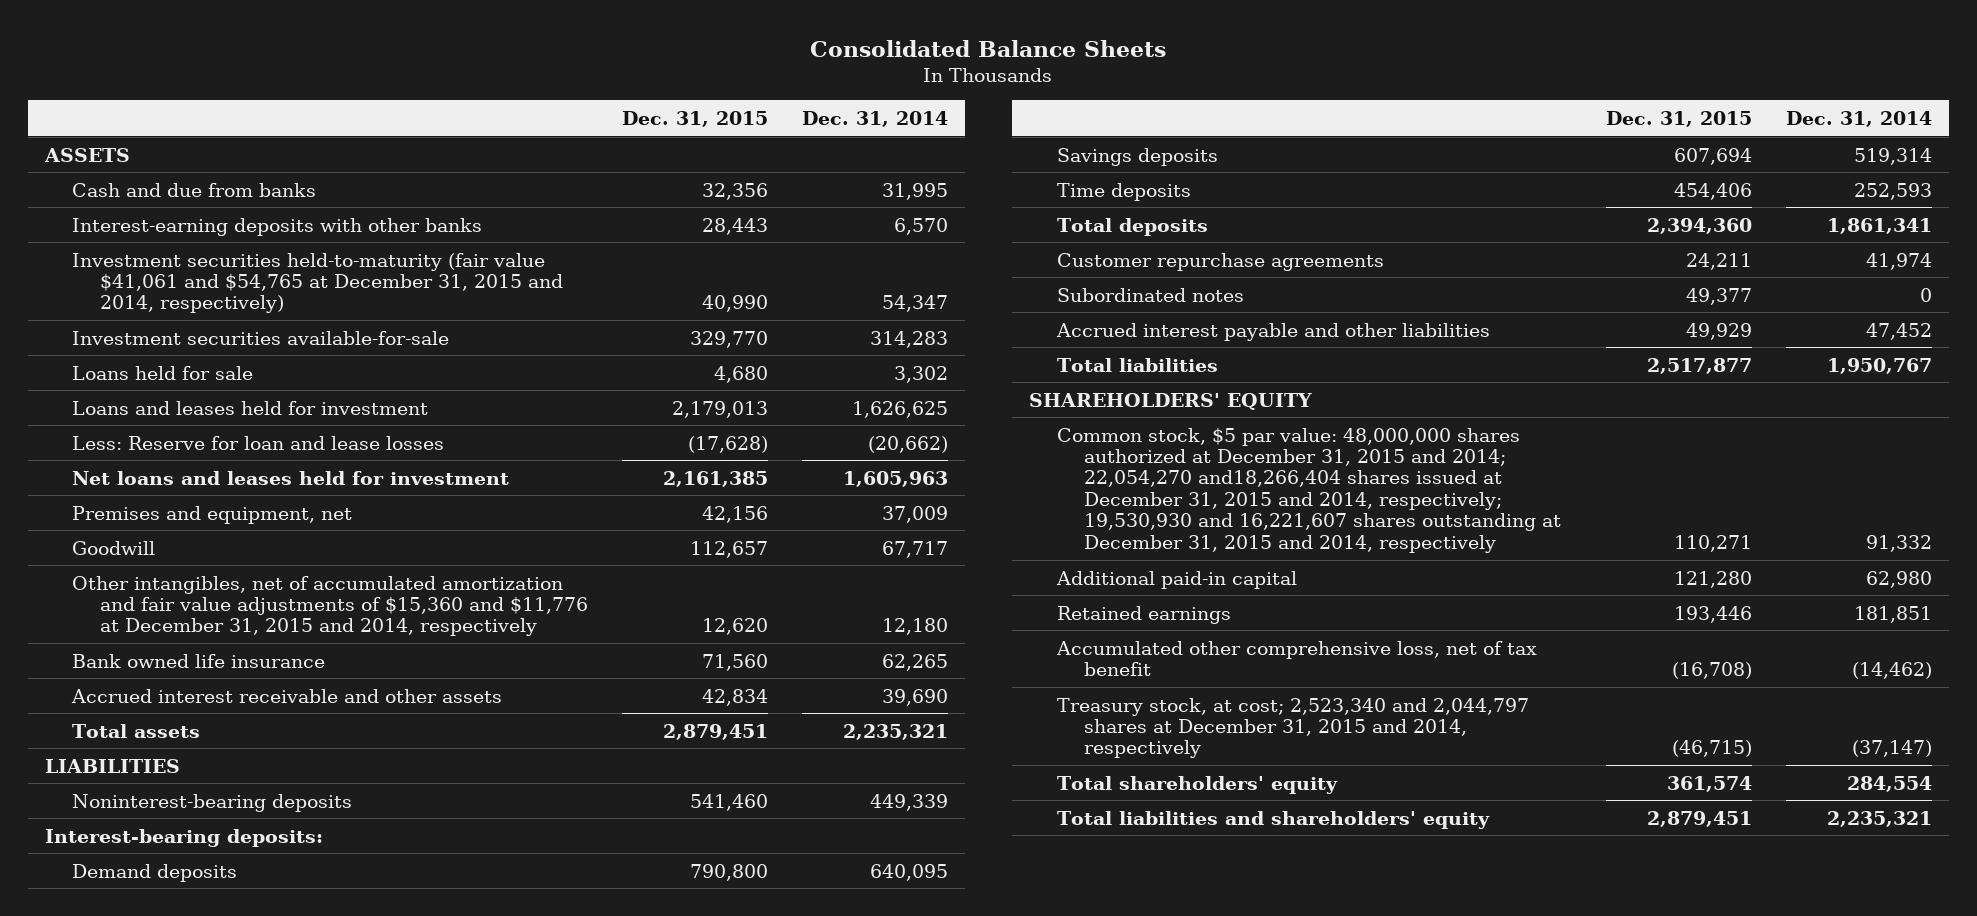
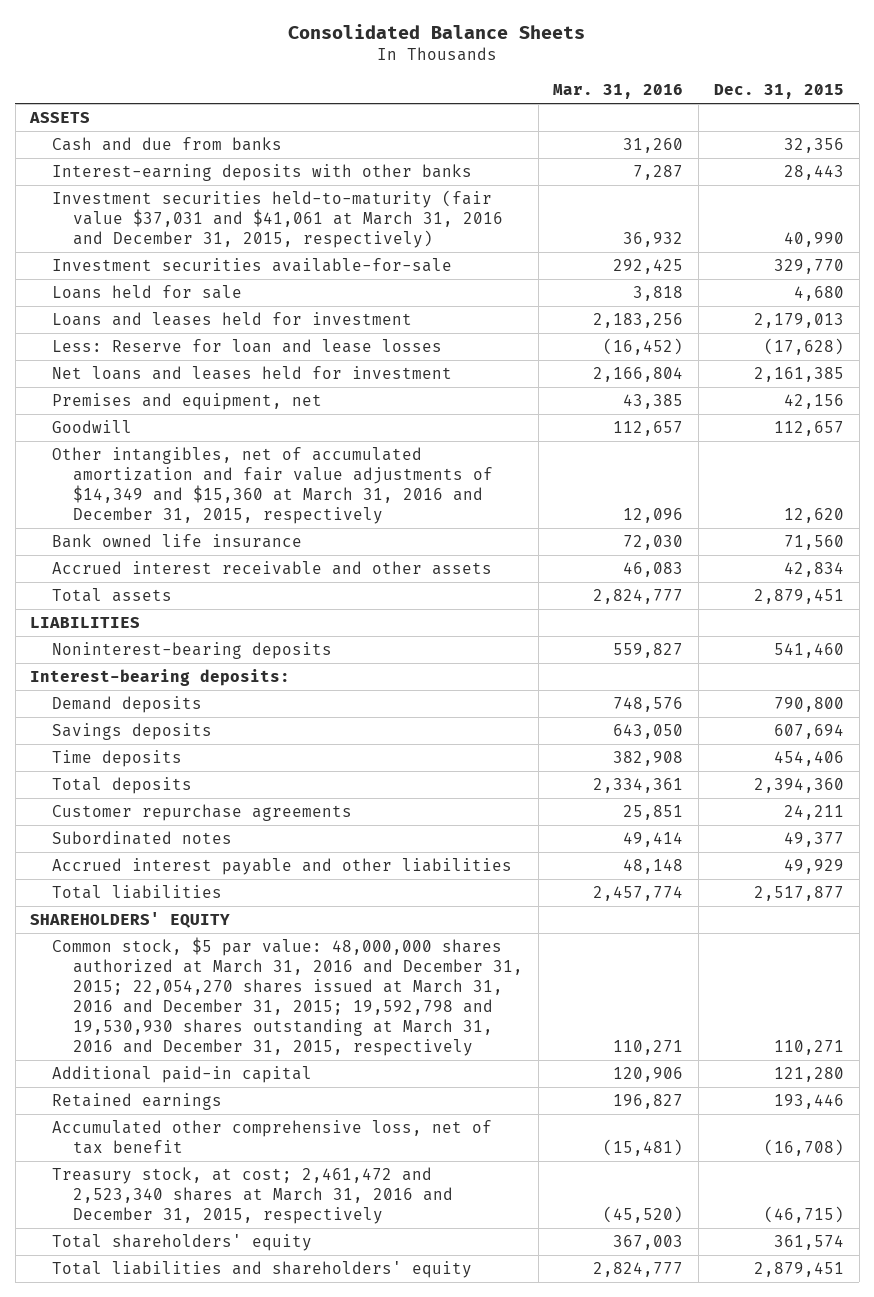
- | Dec. 31, 2015 | Dec. 31, 2014
+ | Mar. 31, 2016 | Dec. 31, 2015
- Investment securities held-to-maturity (fair value $41,061 and $54,765 at December 31, 2015 and 2014, respectively) | 40,990 | 54,347
+ Investment securities held-to-maturity (fair value $37,031 and $41,061 at March 31, 2016 and December 31, 2015, respectively) | 36,932 | 40,990
- Other intangibles, net of accumulated amortization and fair value adjustments of $15,360 and $11,776 at December 31, 2015 and 2014, respectively | 12,620 | 12,180
+ Other intangibles, net of accumulated amortization and fair value adjustments of $14,349 and $15,360 at March 31, 2016 and December 31, 2015, respectively | 12,096 | 12,620
- Common stock, $5 par value: 48,000,000 shares authorized at December 31, 2015 and 2014; 22,054,270 and18,266,404 shares issued at December 31, 2015 and 2014, respectively; 19,530,930 and 16,221,607 shares outstanding at December 31, 2015 and 2014, respectively | 110,271 | 91,332
+ Common stock, $5 par value: 48,000,000 shares authorized at March 31, 2016 and December 31, 2015; 22,054,270 shares issued at March 31, 2016 and December 31, 2015; 19,592,798 and 19,530,930 shares outstanding at March 31, 2016 and December 31, 2015, respectively | 110,271 | 110,271
- Treasury stock, at cost; 2,523,340 and 2,044,797 shares at December 31, 2015 and 2014, respectively | (46,715) | (37,147)
+ Treasury stock, at cost; 2,461,472 and 2,523,340 shares at March 31, 2016 and December 31, 2015, respectively | (45,520) | (46,715)

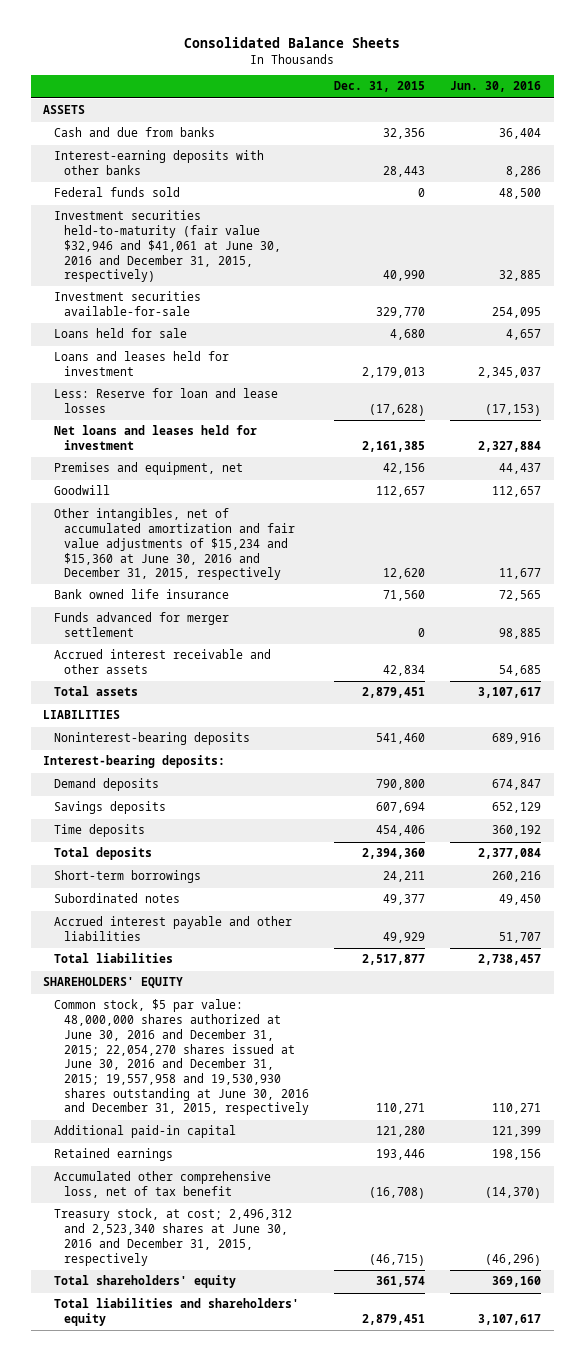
- | Mar. 31, 2016 | Dec. 31, 2015
+ | Dec. 31, 2015 | Jun. 30, 2016
- Investment securities held-to-maturity (fair value $37,031 and $41,061 at March 31, 2016 and December 31, 2015, respectively) | 36,932 | 40,990
+ Federal funds sold | 0 | 48,500
+ Investment securities held-to-maturity (fair value $32,946 and $41,061 at June 30, 2016 and December 31, 2015, respectively) | 40,990 | 32,885
- Other intangibles, net of accumulated amortization and fair value adjustments of $14,349 and $15,360 at March 31, 2016 and December 31, 2015, respectively | 12,096 | 12,620
+ Other intangibles, net of accumulated amortization and fair value adjustments of $15,234 and $15,360 at June 30, 2016 and December 31, 2015, respectively | 12,620 | 11,677
+ Funds advanced for merger settlement | 0 | 98,885
- Customer repurchase agreements | 25,851 | 24,211
+ Short-term borrowings | 24,211 | 260,216
- Common stock, $5 par value: 48,000,000 shares authorized at March 31, 2016 and December 31, 2015; 22,054,270 shares issued at March 31, 2016 and December 31, 2015; 19,592,798 and 19,530,930 shares outstanding at March 31, 2016 and December 31, 2015, respectively | 110,271 | 110,271
+ Common stock, $5 par value: 48,000,000 shares authorized at June 30, 2016 and December 31, 2015; 22,054,270 shares issued at June 30, 2016 and December 31, 2015; 19,557,958 and 19,530,930 shares outstanding at June 30, 2016 and December 31, 2015, respectively | 110,271 | 110,271
- Treasury stock, at cost; 2,461,472 and 2,523,340 shares at March 31, 2016 and December 31, 2015, respectively | (45,520) | (46,715)
+ Treasury stock, at cost; 2,496,312 and 2,523,340 shares at June 30, 2016 and December 31, 2015, respectively | (46,715) | (46,296)

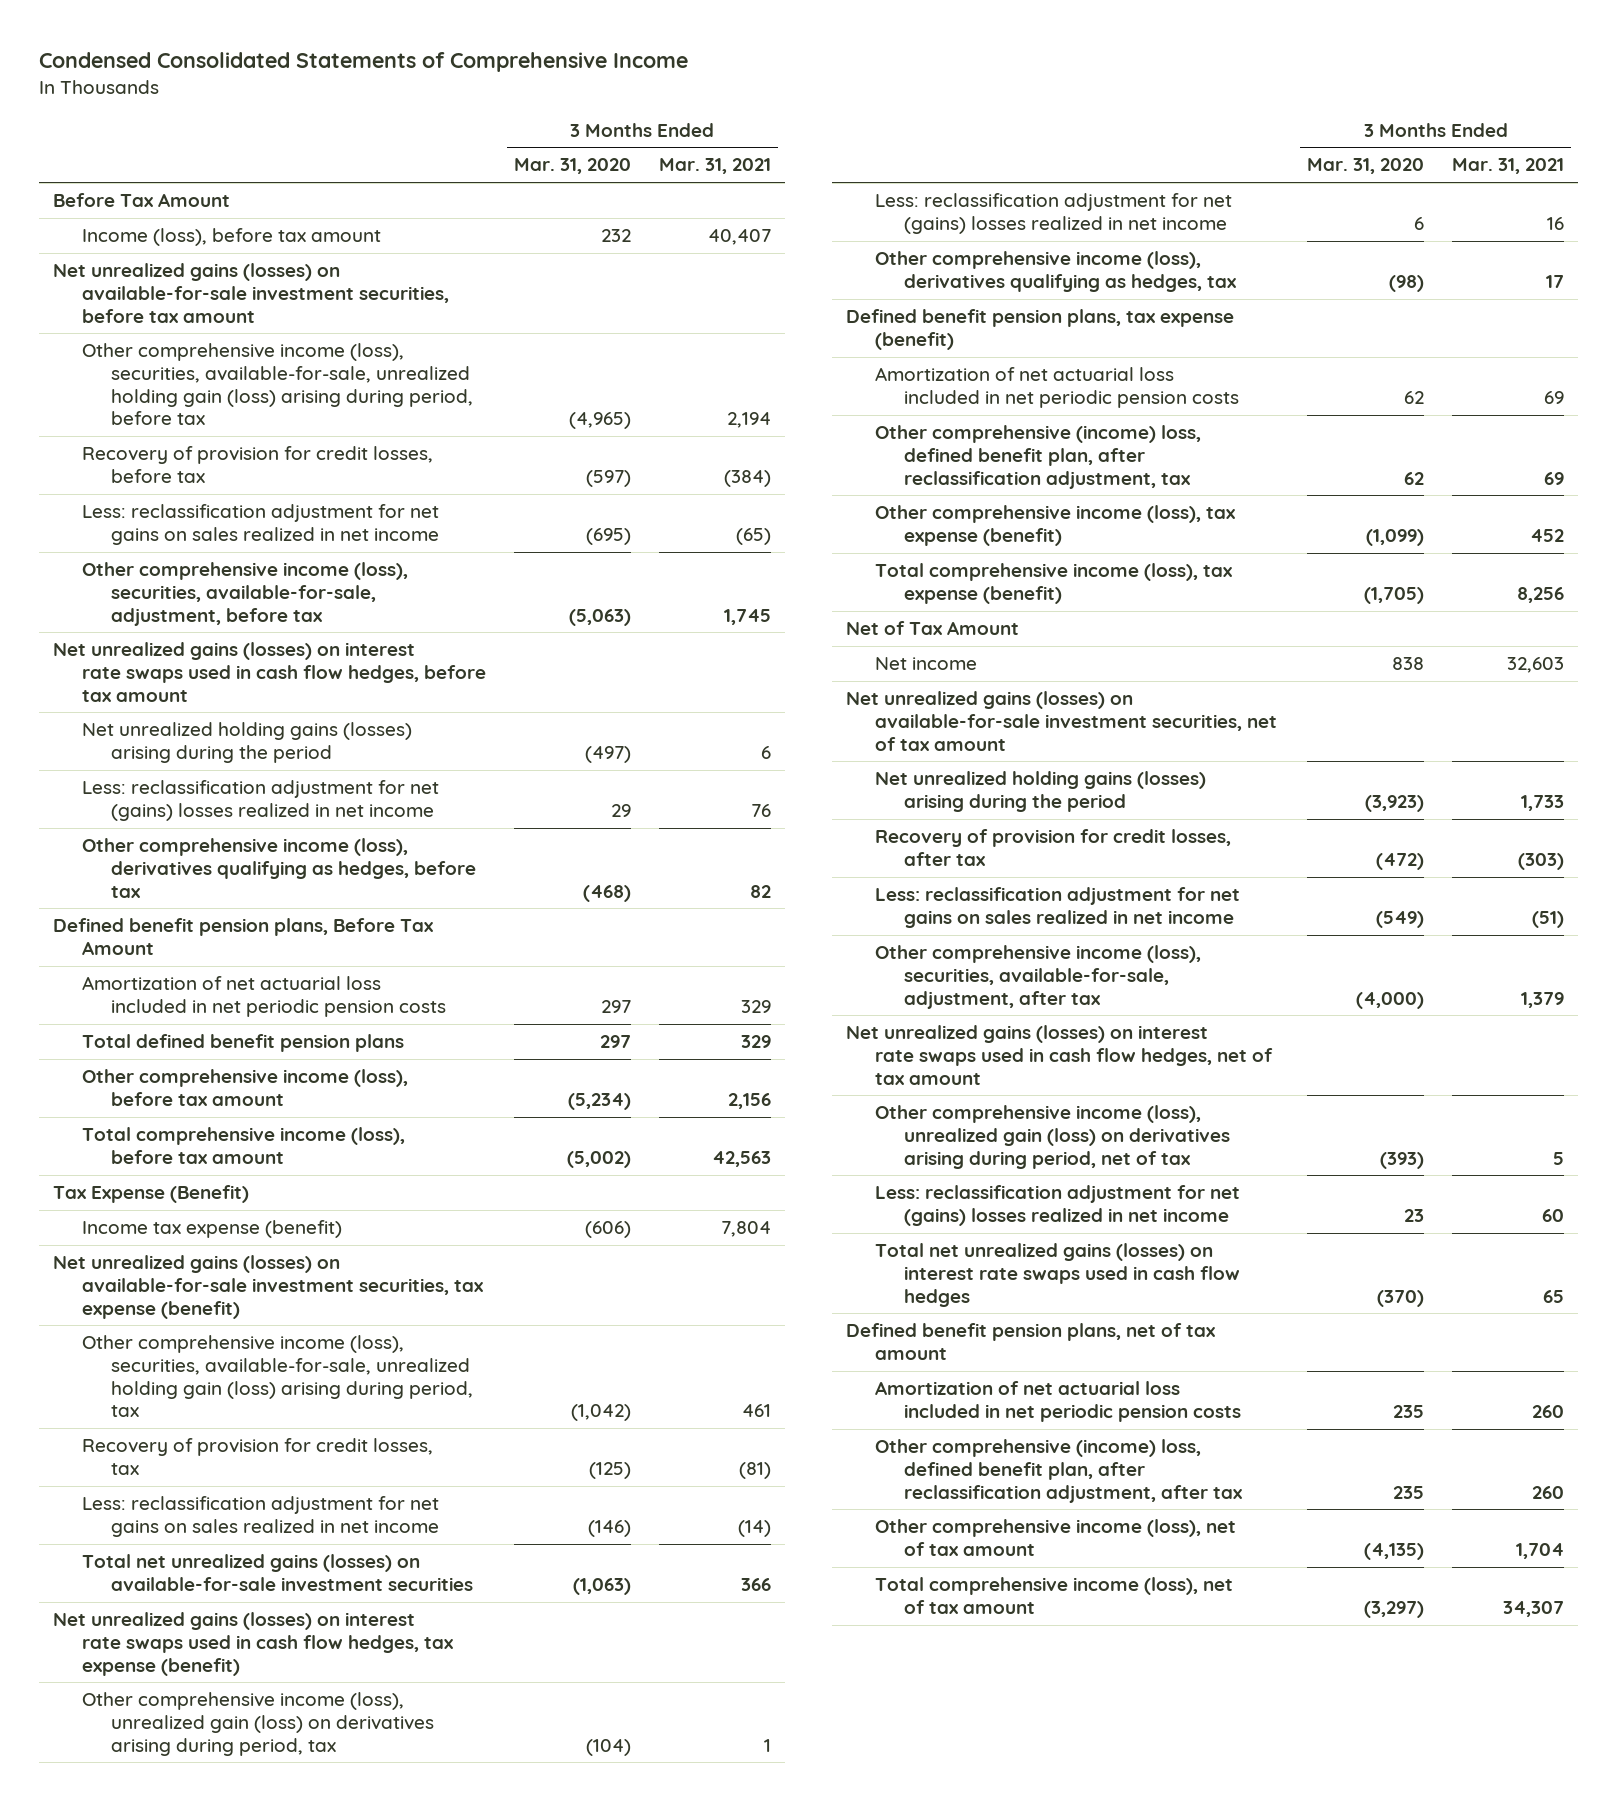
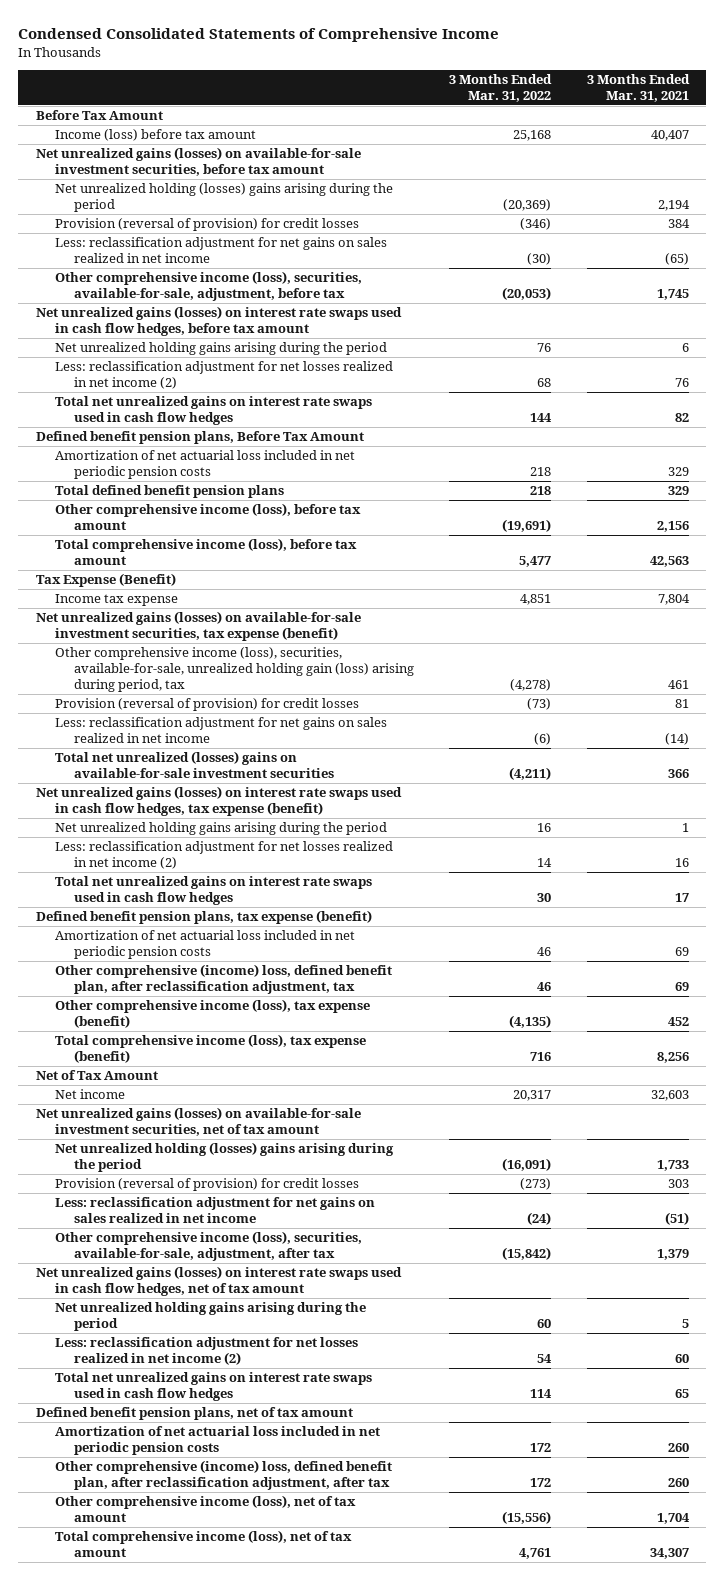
- | 3 Months Ended Mar. 31, 2020 | 3 Months Ended Mar. 31, 2021
+ | 3 Months Ended Mar. 31, 2022 | 3 Months Ended Mar. 31, 2021
- Income (loss), before tax amount | 232 | 40,407
+ Income (loss) before tax amount | 25,168 | 40,407
- Other comprehensive income (loss), securities, available-for-sale, unrealized holding gain (loss) arising during period, before tax | (4,965) | 2,194
- Recovery of provision for credit losses, before tax | (597) | (384)
+ Net unrealized holding (losses) gains arising during the period | (20,369) | 2,194
+ Provision (reversal of provision) for credit losses | (346) | 384
- Net unrealized holding gains (losses) arising during the period | (497) | 6
- Less: reclassification adjustment for net (gains) losses realized in net income | 29 | 76
- Other comprehensive income (loss), derivatives qualifying as hedges, before tax | (468) | 82
+ Net unrealized holding gains arising during the period | 76 | 6
+ Less: reclassification adjustment for net losses realized in net income (2) | 68 | 76
+ Total net unrealized gains on interest rate swaps used in cash flow hedges | 144 | 82
- Income tax expense (benefit) | (606) | 7,804
+ Income tax expense | 4,851 | 7,804
- Recovery of provision for credit losses, tax | (125) | (81)
+ Provision (reversal of provision) for credit losses | (73) | 81
- Total net unrealized gains (losses) on available-for-sale investment securities | (1,063) | 366
+ Total net unrealized (losses) gains on available-for-sale investment securities | (4,211) | 366
- Other comprehensive income (loss), unrealized gain (loss) on derivatives arising during period, tax | (104) | 1
- Less: reclassification adjustment for net (gains) losses realized in net income | 6 | 16
- Other comprehensive income (loss), derivatives qualifying as hedges, tax | (98) | 17
+ Net unrealized holding gains arising during the period | 16 | 1
+ Less: reclassification adjustment for net losses realized in net income (2) | 14 | 16
+ Total net unrealized gains on interest rate swaps used in cash flow hedges | 30 | 17
- Net unrealized holding gains (losses) arising during the period | (3,923) | 1,733
- Recovery of provision for credit losses, after tax | (472) | (303)
+ Net unrealized holding (losses) gains arising during the period | (16,091) | 1,733
+ Provision (reversal of provision) for credit losses | (273) | 303
- Other comprehensive income (loss), unrealized gain (loss) on derivatives arising during period, net of tax | (393) | 5
- Less: reclassification adjustment for net (gains) losses realized in net income | 23 | 60
- Total net unrealized gains (losses) on interest rate swaps used in cash flow hedges | (370) | 65
+ Net unrealized holding gains arising during the period | 60 | 5
+ Less: reclassification adjustment for net losses realized in net income (2) | 54 | 60
+ Total net unrealized gains on interest rate swaps used in cash flow hedges | 114 | 65

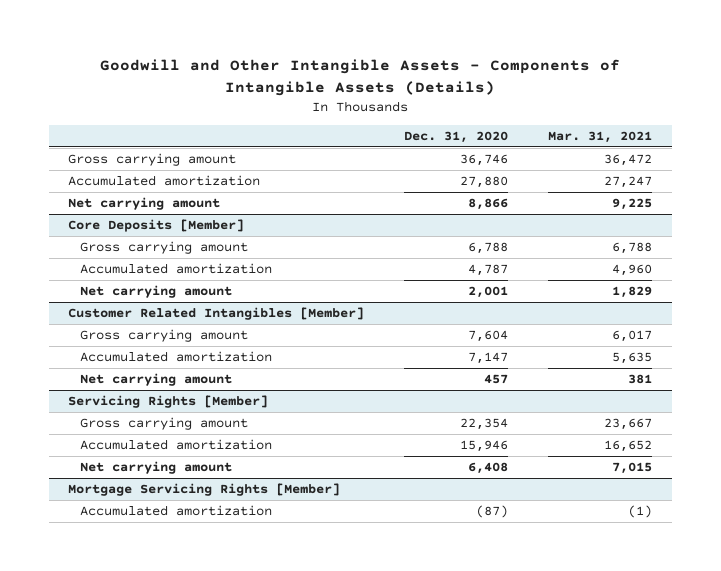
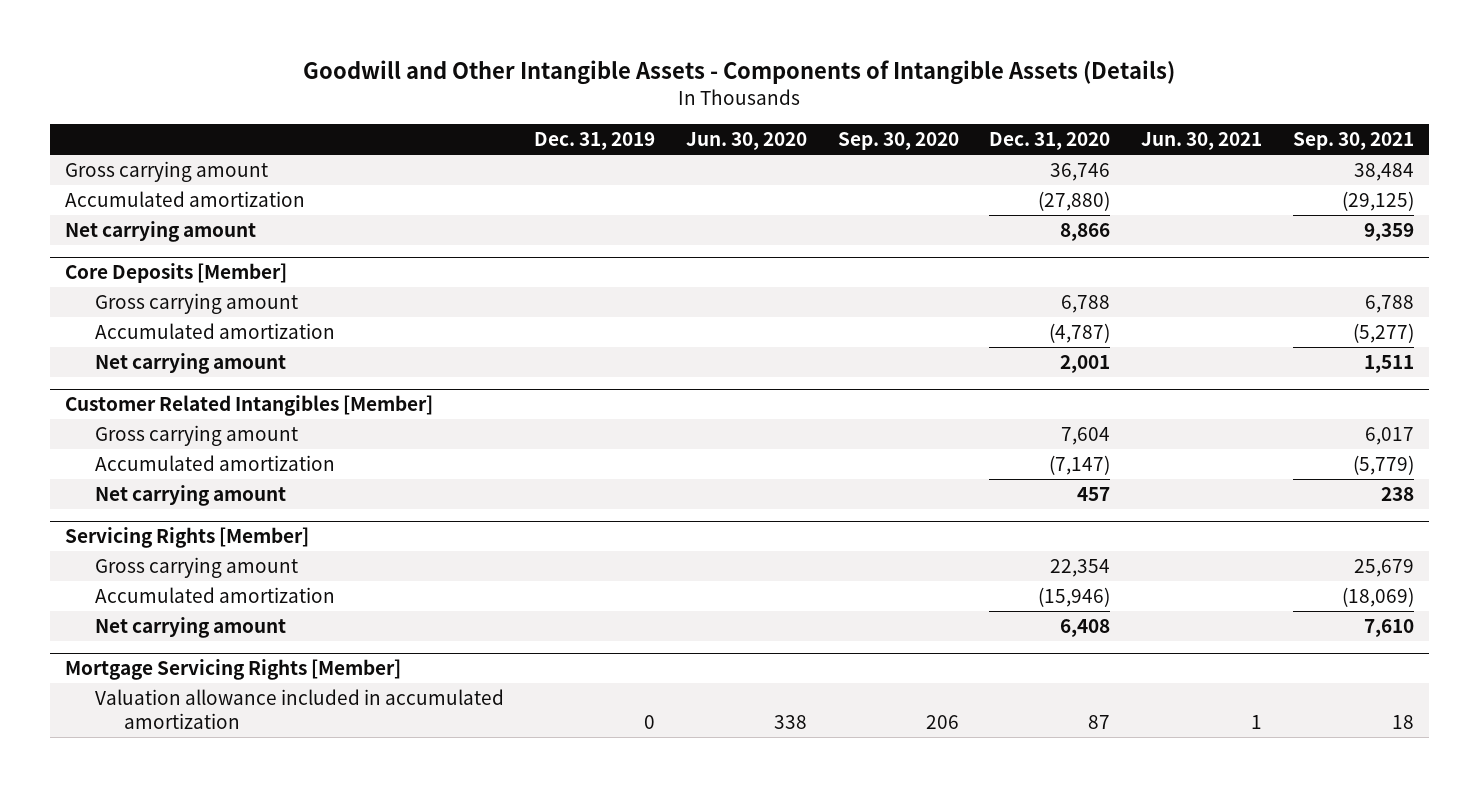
- | Dec. 31, 2020 | Mar. 31, 2021
+ | Dec. 31, 2019 | Jun. 30, 2020 | Sep. 30, 2020 | Dec. 31, 2020 | Jun. 30, 2021 | Sep. 30, 2021
- Accumulated amortization | 27,880 | 27,247
+ Accumulated amortization | | | | (27,880) | | (29,125)
@ Core Deposits [Member]
- Accumulated amortization | 4,787 | 4,960
+ Accumulated amortization | | | | (4,787) | | (5,277)
@ Customer Related Intangibles [Member]
- Accumulated amortization | 7,147 | 5,635
+ Accumulated amortization | | | | (7,147) | | (5,779)
@ Servicing Rights [Member]
- Accumulated amortization | 15,946 | 16,652
+ Accumulated amortization | | | | (15,946) | | (18,069)
@ Mortgage Servicing Rights [Member]
- Accumulated amortization | (87) | (1)
+ Valuation allowance included in accumulated amortization | 0 | 338 | 206 | 87 | 1 | 18

